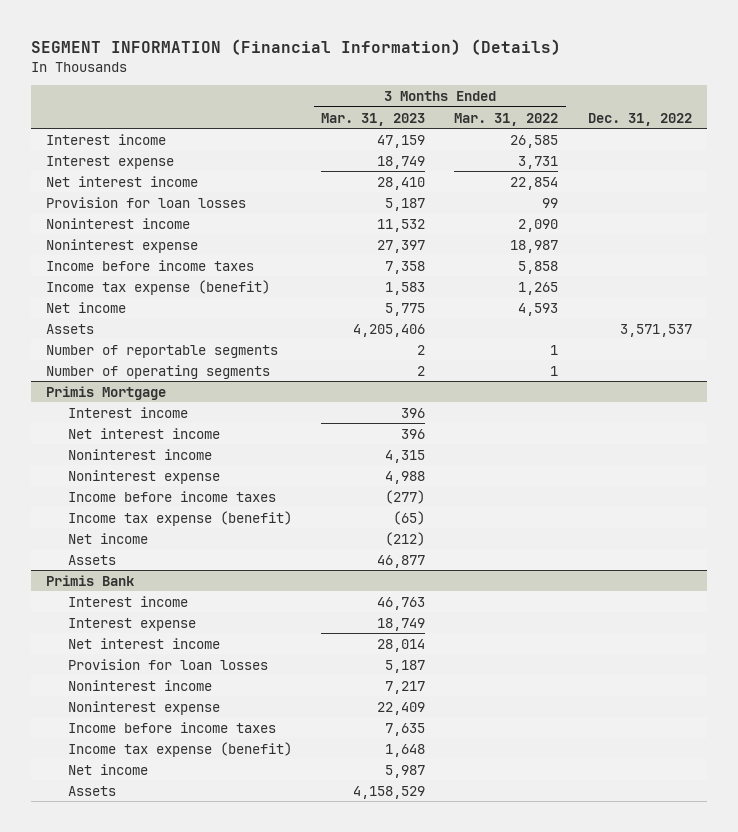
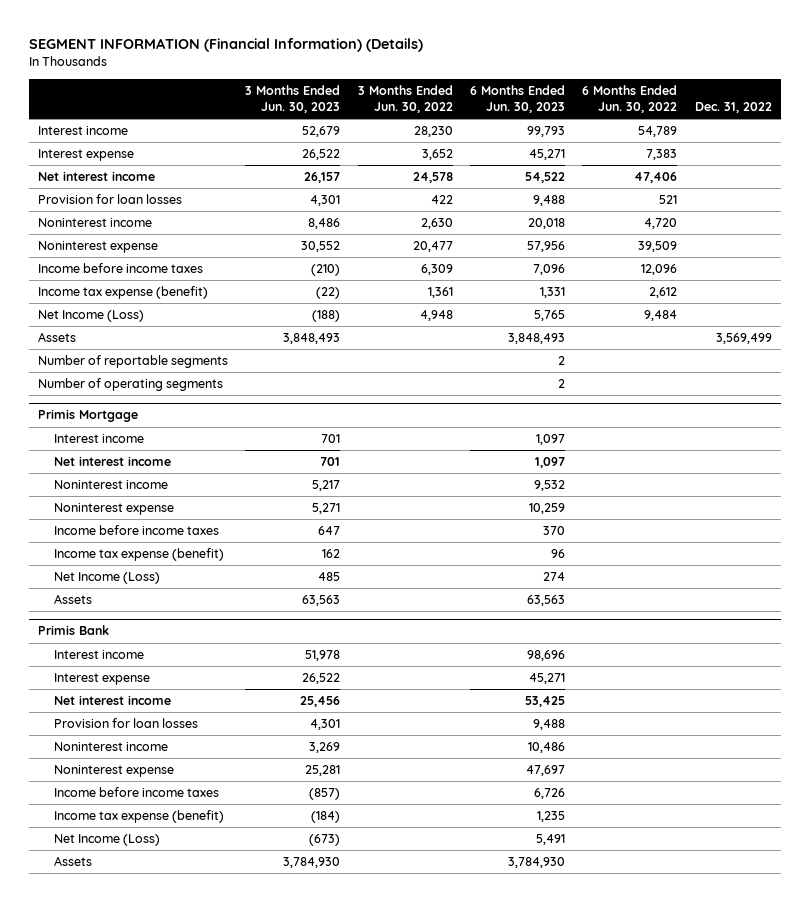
- | 3 Months Ended Mar. 31, 2023 | 3 Months Ended Mar. 31, 2022 | Dec. 31, 2022
+ | 3 Months Ended Jun. 30, 2023 | 3 Months Ended Jun. 30, 2022 | 6 Months Ended Jun. 30, 2023 | 6 Months Ended Jun. 30, 2022 | Dec. 31, 2022
- Net income | 5,775 | 4,593 |
- Assets | 4,205,406 | | 3,571,537
+ Net Income (Loss) | (188) | 4,948 | 5,765 | 9,484 |
+ Assets | 3,848,493 | | 3,848,493 | | 3,569,499
@ Primis Mortgage
- Net income | (212) | |
+ Net Income (Loss) | 485 | | 274 | |
@ Primis Bank
- Net income | 5,987 | |
+ Net Income (Loss) | (673) | | 5,491 | |

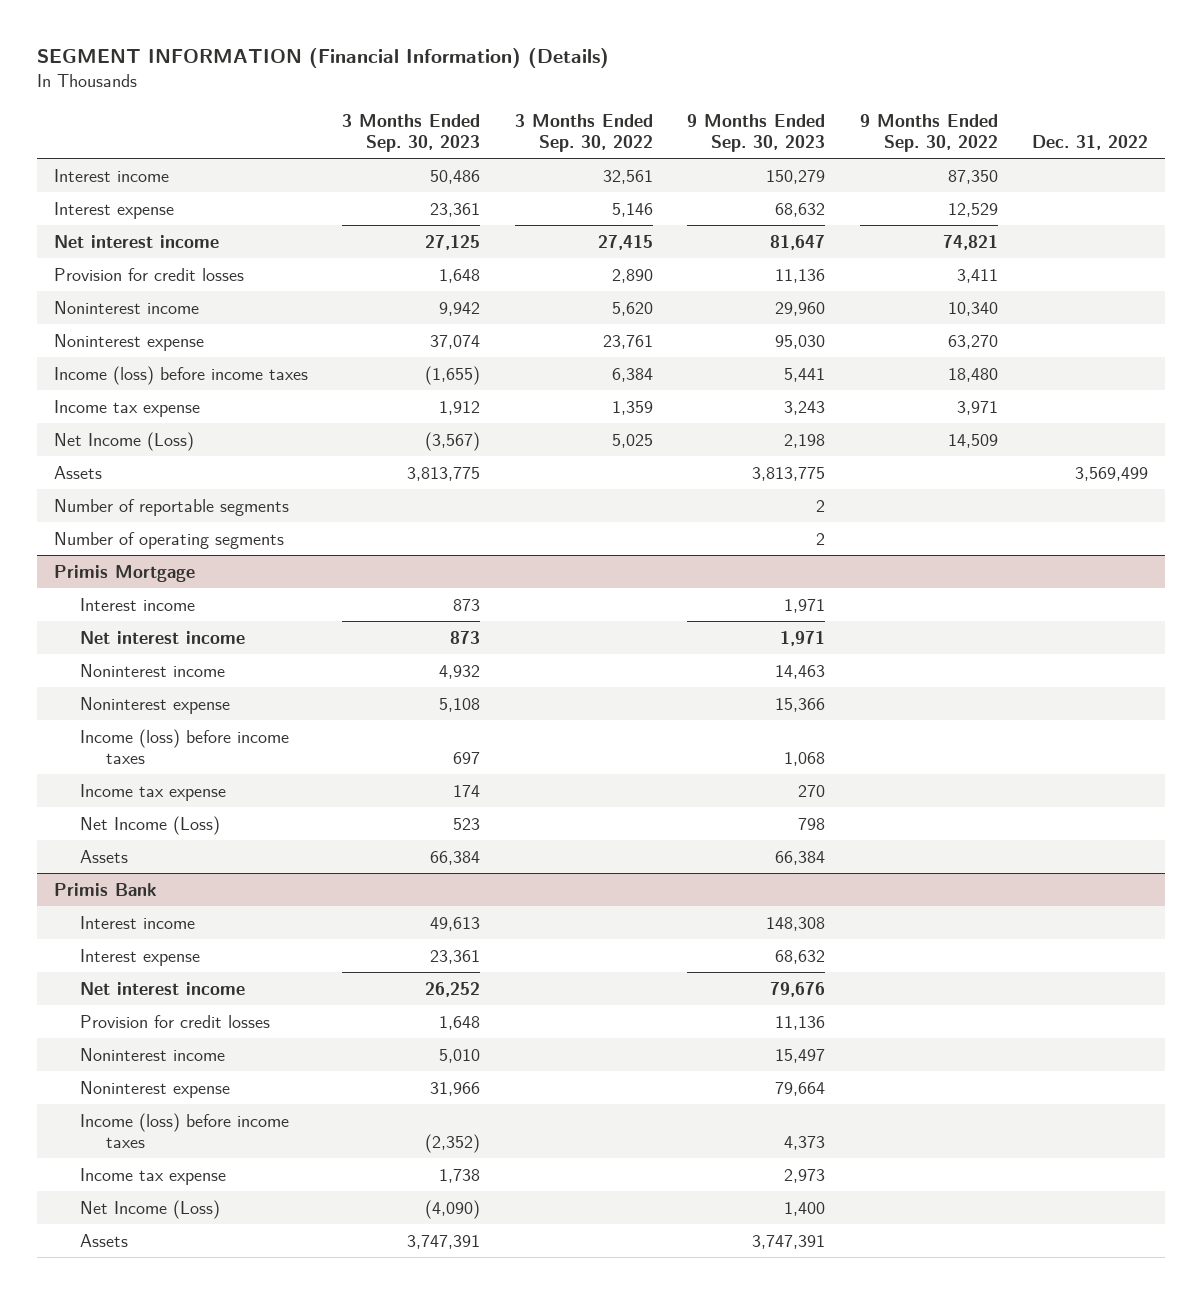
- | 3 Months Ended Jun. 30, 2023 | 3 Months Ended Jun. 30, 2022 | 6 Months Ended Jun. 30, 2023 | 6 Months Ended Jun. 30, 2022 | Dec. 31, 2022
+ | 3 Months Ended Sep. 30, 2023 | 3 Months Ended Sep. 30, 2022 | 9 Months Ended Sep. 30, 2023 | 9 Months Ended Sep. 30, 2022 | Dec. 31, 2022
- Provision for loan losses | 4,301 | 422 | 9,488 | 521 |
+ Provision for credit losses | 1,648 | 2,890 | 11,136 | 3,411 |
- Income before income taxes | (210) | 6,309 | 7,096 | 12,096 |
- Income tax expense (benefit) | (22) | 1,361 | 1,331 | 2,612 |
+ Income (loss) before income taxes | (1,655) | 6,384 | 5,441 | 18,480 |
+ Income tax expense | 1,912 | 1,359 | 3,243 | 3,971 |
@ Primis Mortgage
- Income before income taxes | 647 | | 370 | |
- Income tax expense (benefit) | 162 | | 96 | |
+ Income (loss) before income taxes | 697 | | 1,068 | |
+ Income tax expense | 174 | | 270 | |
@ Primis Bank
- Provision for loan losses | 4,301 | | 9,488 | |
+ Provision for credit losses | 1,648 | | 11,136 | |
- Income before income taxes | (857) | | 6,726 | |
- Income tax expense (benefit) | (184) | | 1,235 | |
+ Income (loss) before income taxes | (2,352) | | 4,373 | |
+ Income tax expense | 1,738 | | 2,973 | |

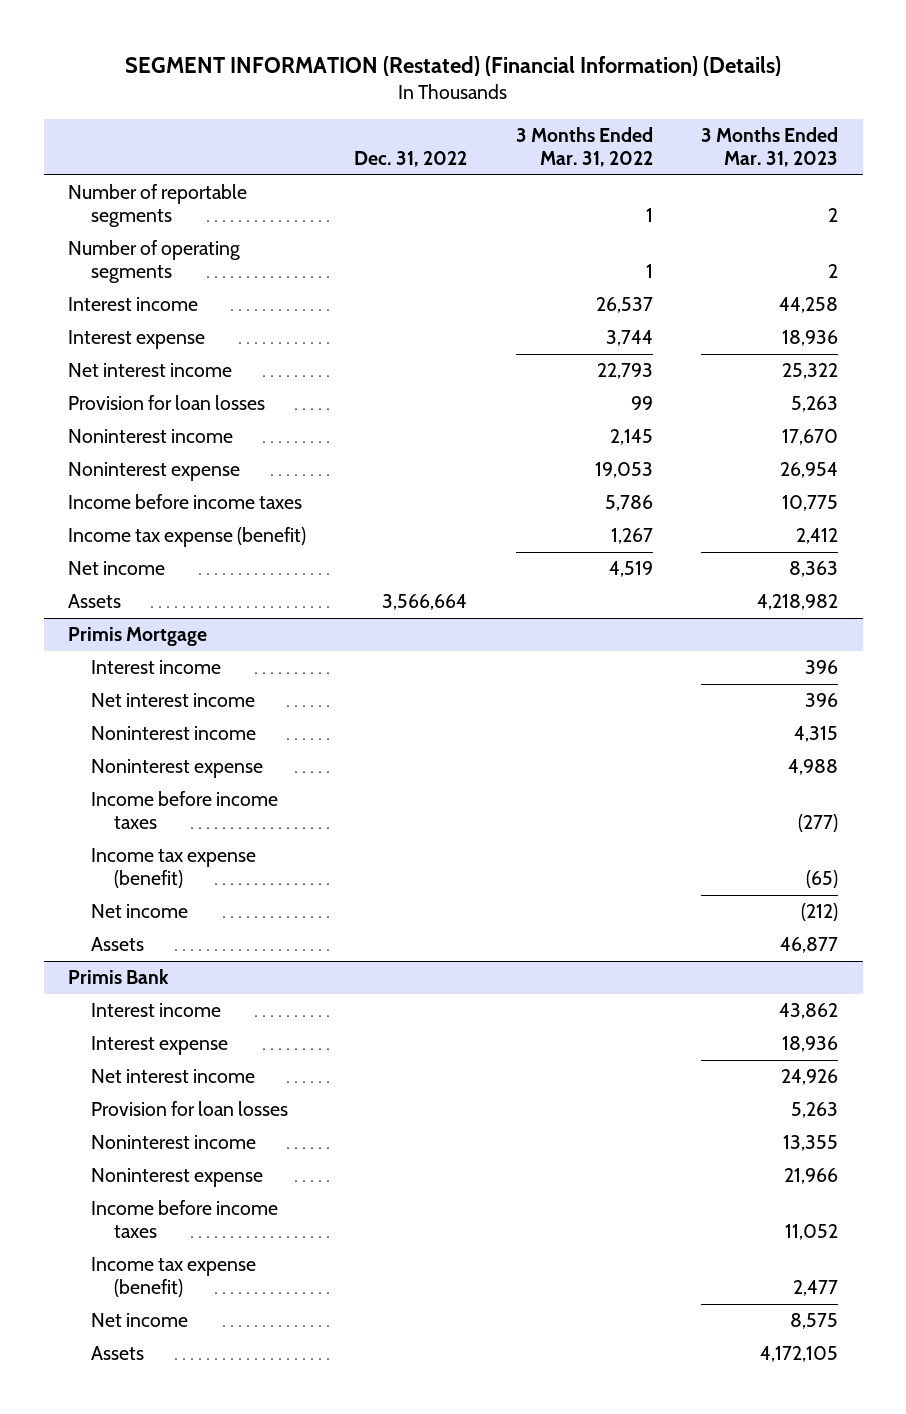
- SEGMENT INFORMATION (Financial Information) (Details)
+ SEGMENT INFORMATION (Restated) (Financial Information) (Details)
- | 3 Months Ended Sep. 30, 2023 | 3 Months Ended Sep. 30, 2022 | 9 Months Ended Sep. 30, 2023 | 9 Months Ended Sep. 30, 2022 | Dec. 31, 2022
+ | Dec. 31, 2022 | 3 Months Ended Mar. 31, 2022 | 3 Months Ended Mar. 31, 2023
moved up: Number of reportable segments | | 1 | 2
moved up: Number of operating segments | | 1 | 2
- Provision for credit losses | 1,648 | 2,890 | 11,136 | 3,411 |
+ Provision for loan losses | | 99 | 5,263
- Income (loss) before income taxes | (1,655) | 6,384 | 5,441 | 18,480 |
- Income tax expense | 1,912 | 1,359 | 3,243 | 3,971 |
- Net Income (Loss) | (3,567) | 5,025 | 2,198 | 14,509 |
- Assets | 3,813,775 | | 3,813,775 | | 3,569,499
+ Income before income taxes | | 5,786 | 10,775
+ Income tax expense (benefit) | | 1,267 | 2,412
+ Net income | | 4,519 | 8,363
+ Assets | 3,566,664 | | 4,218,982
@ Primis Mortgage
- Income (loss) before income taxes | 697 | | 1,068 | |
- Income tax expense | 174 | | 270 | |
- Net Income (Loss) | 523 | | 798 | |
+ Income before income taxes | | | (277)
+ Income tax expense (benefit) | | | (65)
+ Net income | | | (212)
@ Primis Bank
- Provision for credit losses | 1,648 | | 11,136 | |
+ Provision for loan losses | | | 5,263
- Income (loss) before income taxes | (2,352) | | 4,373 | |
- Income tax expense | 1,738 | | 2,973 | |
- Net Income (Loss) | (4,090) | | 1,400 | |
+ Income before income taxes | | | 11,052
+ Income tax expense (benefit) | | | 2,477
+ Net income | | | 8,575

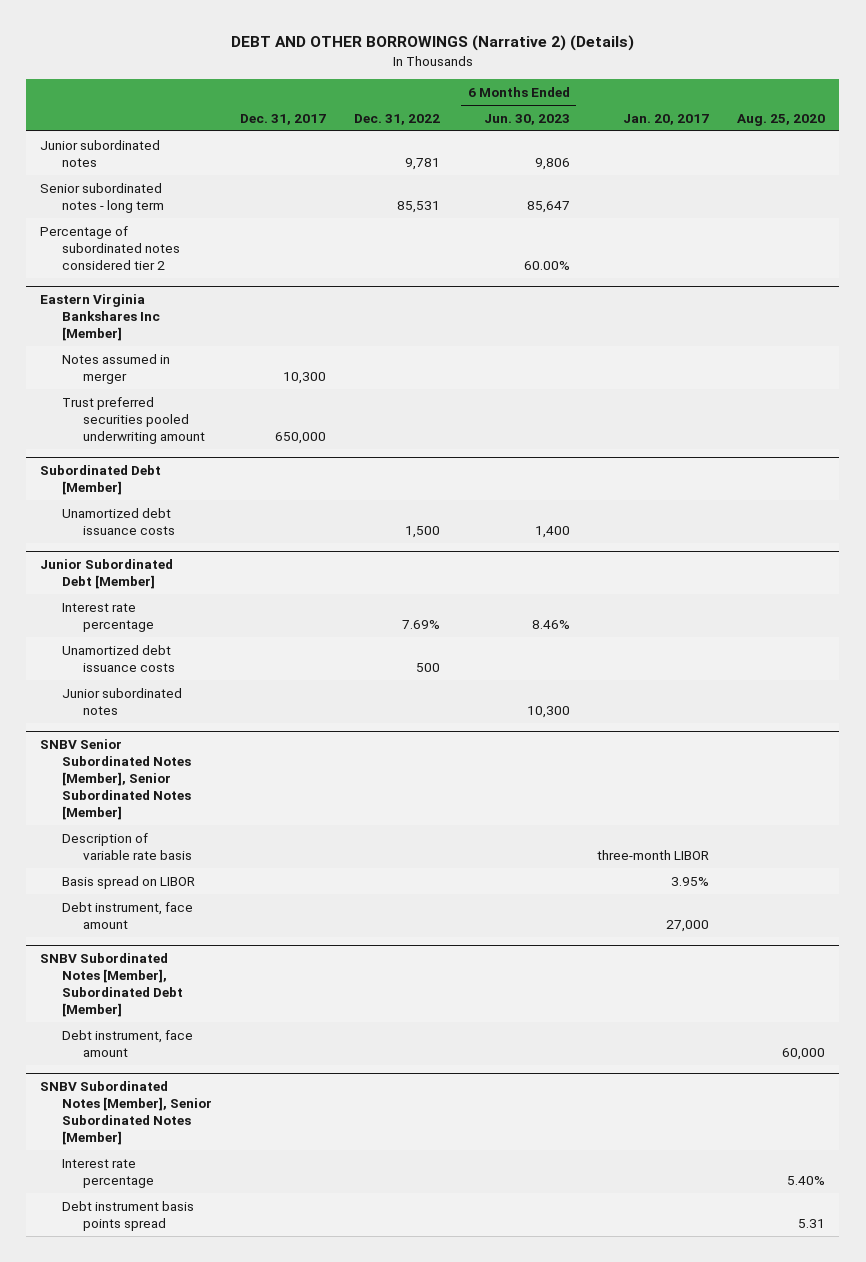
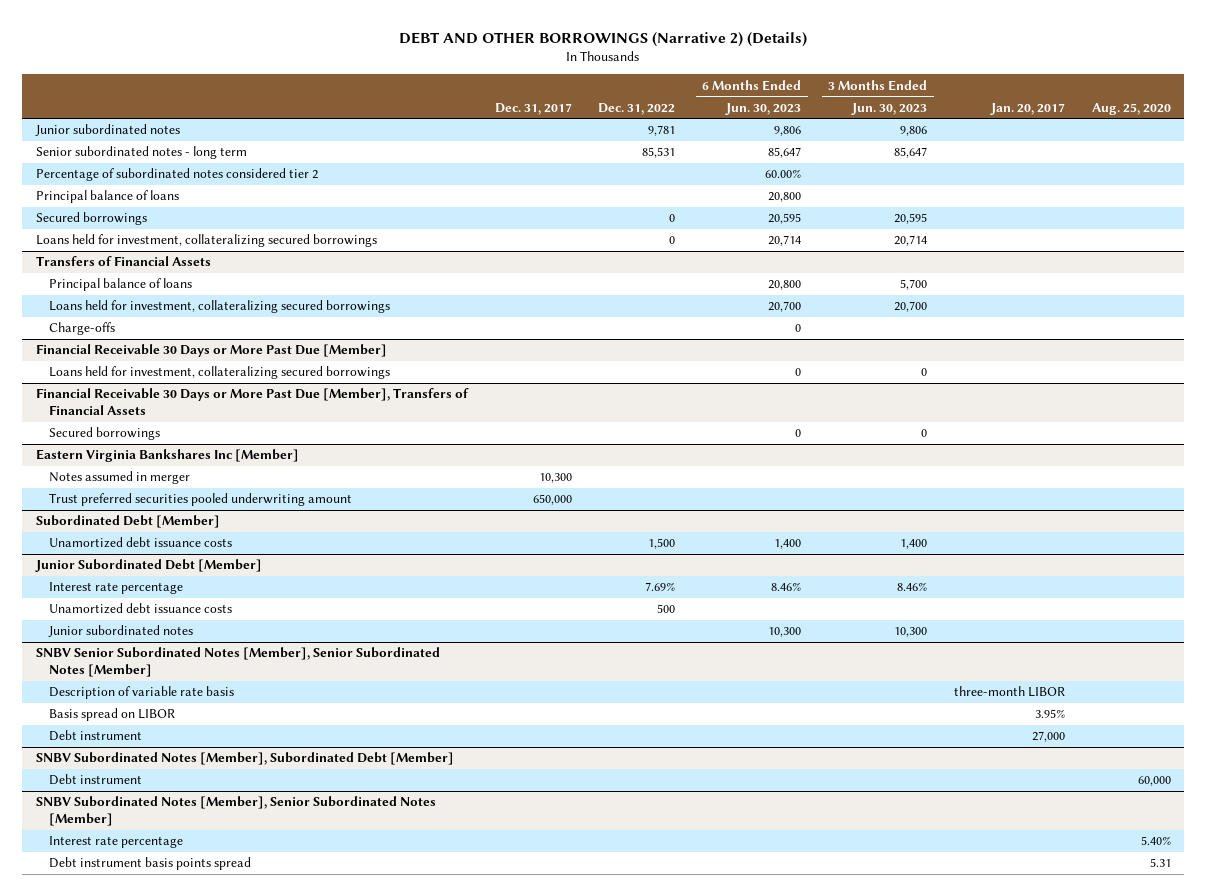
- | Dec. 31, 2017 | Dec. 31, 2022 | 6 Months Ended Jun. 30, 2023 | Jan. 20, 2017 | Aug. 25, 2020
+ | Dec. 31, 2017 | Dec. 31, 2022 | 6 Months Ended Jun. 30, 2023 | 3 Months Ended Jun. 30, 2023 | Jan. 20, 2017 | Aug. 25, 2020
+ Principal balance of loans | | | 20,800 | | |
+ Secured borrowings | | 0 | 20,595 | 20,595 | |
+ Loans held for investment, collateralizing secured borrowings | | 0 | 20,714 | 20,714 | |
+ Transfers of Financial Assets
+ Principal balance of loans | | | 20,800 | 5,700 | |
+ Loans held for investment, collateralizing secured borrowings | | | 20,700 | 20,700 | |
+ Charge-offs | | | 0 | | |
+ Financial Receivable 30 Days or More Past Due [Member]
+ Loans held for investment, collateralizing secured borrowings | | | 0 | 0 | |
+ Financial Receivable 30 Days or More Past Due [Member], Transfers of Financial Assets
+ Secured borrowings | | | 0 | 0 | |
@ SNBV Senior Subordinated Notes [Member], Senior Subordinated Notes [Member]
- Debt instrument, face amount | | | | 27,000 |
+ Debt instrument | | | | | 27,000 |
@ SNBV Subordinated Notes [Member], Subordinated Debt [Member]
- Debt instrument, face amount | | | | | 60,000
+ Debt instrument | | | | | | 60,000

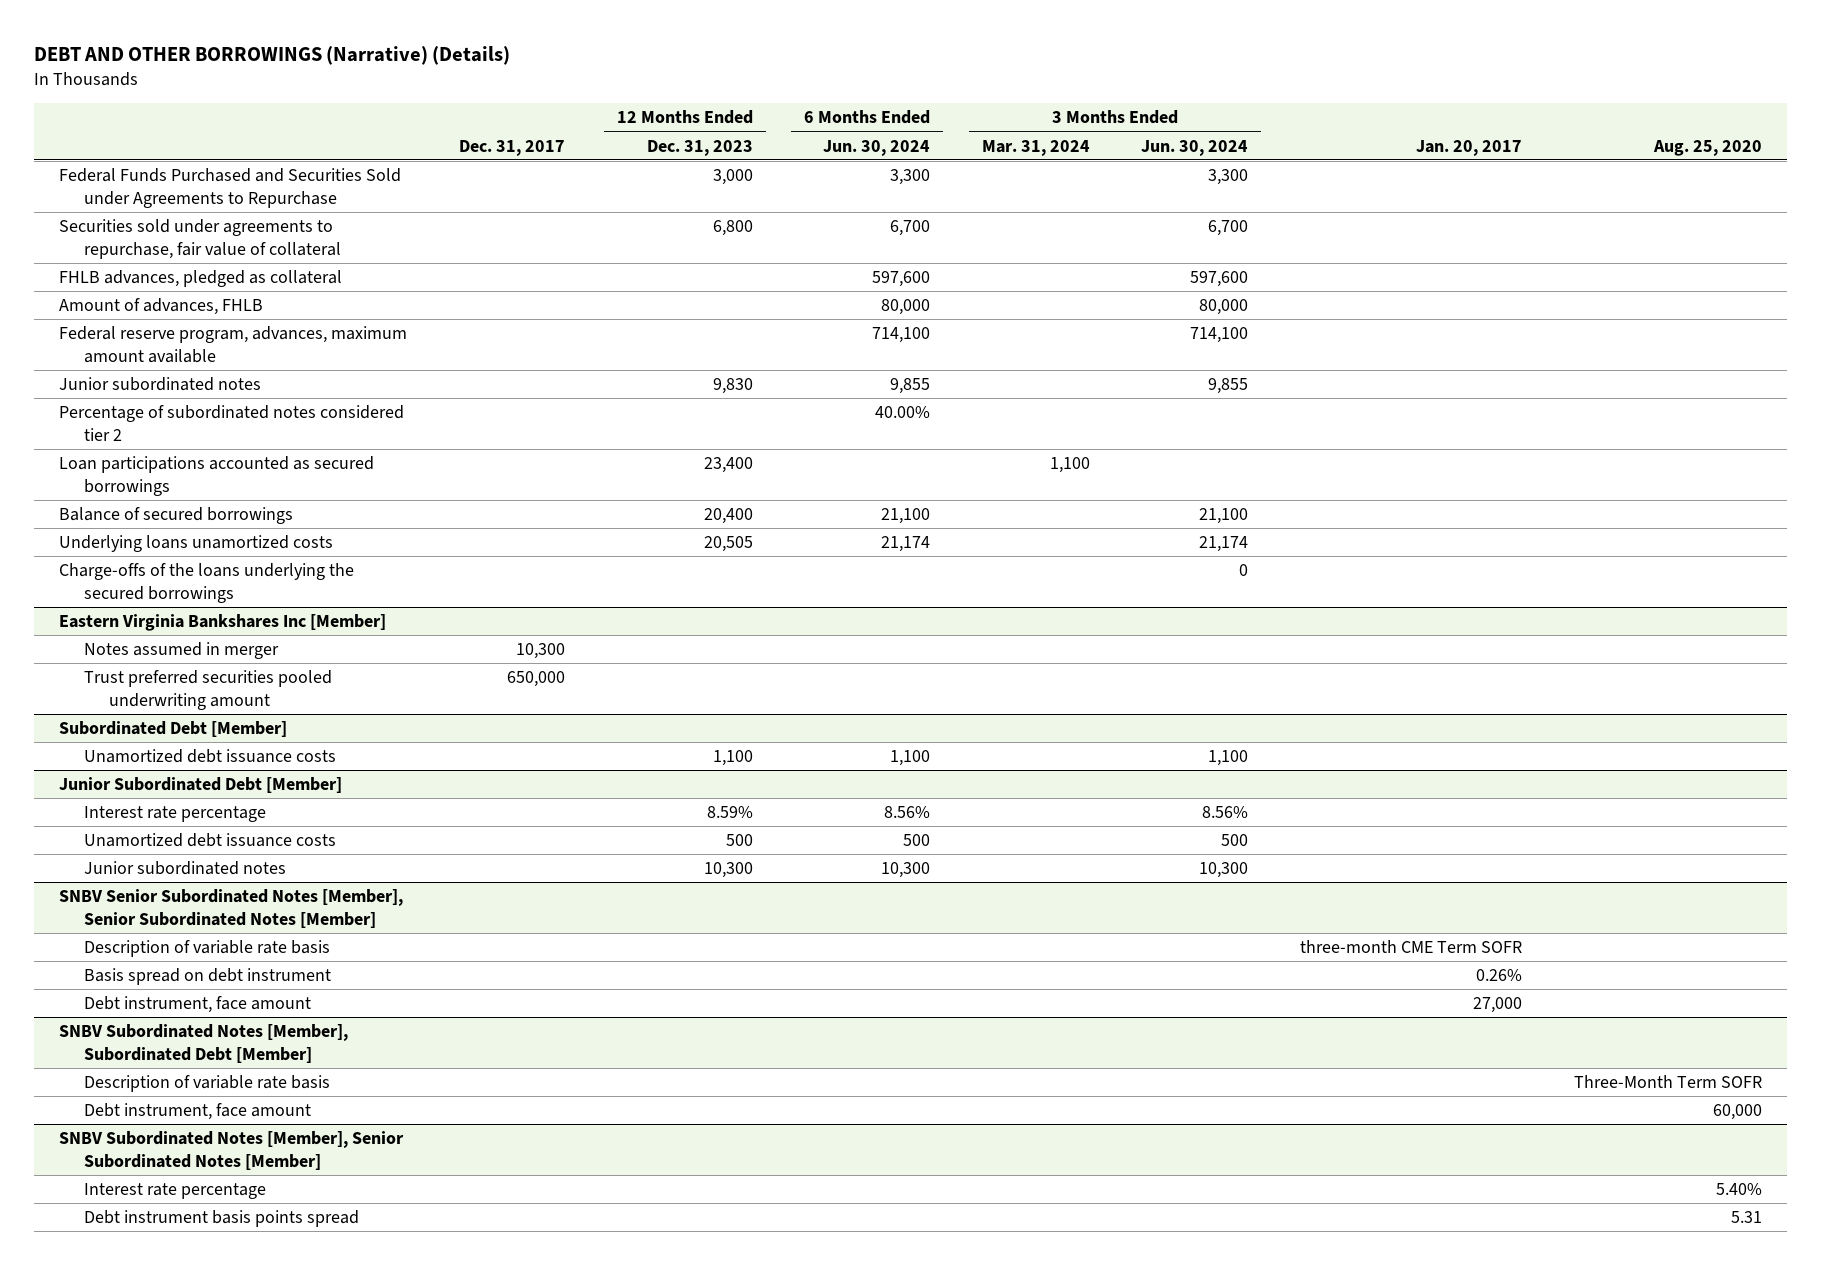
- DEBT AND OTHER BORROWINGS (Narrative 2) (Details)
+ DEBT AND OTHER BORROWINGS (Narrative) (Details)
- | Dec. 31, 2017 | Dec. 31, 2022 | 6 Months Ended Jun. 30, 2023 | 3 Months Ended Jun. 30, 2023 | Jan. 20, 2017 | Aug. 25, 2020
+ | Dec. 31, 2017 | 12 Months Ended Dec. 31, 2023 | 6 Months Ended Jun. 30, 2024 | 3 Months Ended Mar. 31, 2024 | 3 Months Ended Jun. 30, 2024 | Jan. 20, 2017 | Aug. 25, 2020
+ Federal Funds Purchased and Securities Sold under Agreements to Repurchase | | 3,000 | 3,300 | | 3,300 | |
+ Securities sold under agreements to repurchase, fair value of collateral | | 6,800 | 6,700 | | 6,700 | |
+ FHLB advances, pledged as collateral | | | 597,600 | | 597,600 | |
+ Amount of advances, FHLB | | | 80,000 | | 80,000 | |
+ Federal reserve program, advances, maximum amount available | | | 714,100 | | 714,100 | |
- Senior subordinated notes - long term | | 85,531 | 85,647 | 85,647 | |
- Principal balance of loans | | | 20,800 | | |
- Secured borrowings | | 0 | 20,595 | 20,595 | |
- Loans held for investment, collateralizing secured borrowings | | 0 | 20,714 | 20,714 | |
- Transfers of Financial Assets
- Principal balance of loans | | | 20,800 | 5,700 | |
- Loans held for investment, collateralizing secured borrowings | | | 20,700 | 20,700 | |
- Charge-offs | | | 0 | | |
- Financial Receivable 30 Days or More Past Due [Member]
- Loans held for investment, collateralizing secured borrowings | | | 0 | 0 | |
- Financial Receivable 30 Days or More Past Due [Member], Transfers of Financial Assets
- Secured borrowings | | | 0 | 0 | |
+ Loan participations accounted as secured borrowings | | 23,400 | | 1,100 | | |
+ Balance of secured borrowings | | 20,400 | 21,100 | | 21,100 | |
+ Underlying loans unamortized costs | | 20,505 | 21,174 | | 21,174 | |
+ Charge-offs of the loans underlying the secured borrowings | | | | | 0 | |
@ SNBV Senior Subordinated Notes [Member], Senior Subordinated Notes [Member]
- Description of variable rate basis | | | | | three-month LIBOR |
- Basis spread on LIBOR | | | | | 3.95% |
- Debt instrument | | | | | 27,000 |
+ Description of variable rate basis | | | | | | three-month CME Term SOFR |
+ Basis spread on debt instrument | | | | | | 0.26% |
+ Debt instrument, face amount | | | | | | 27,000 |
@ SNBV Subordinated Notes [Member], Subordinated Debt [Member]
- Debt instrument | | | | | | 60,000
+ Description of variable rate basis | | | | | | | Three-Month Term SOFR
+ Debt instrument, face amount | | | | | | | 60,000

